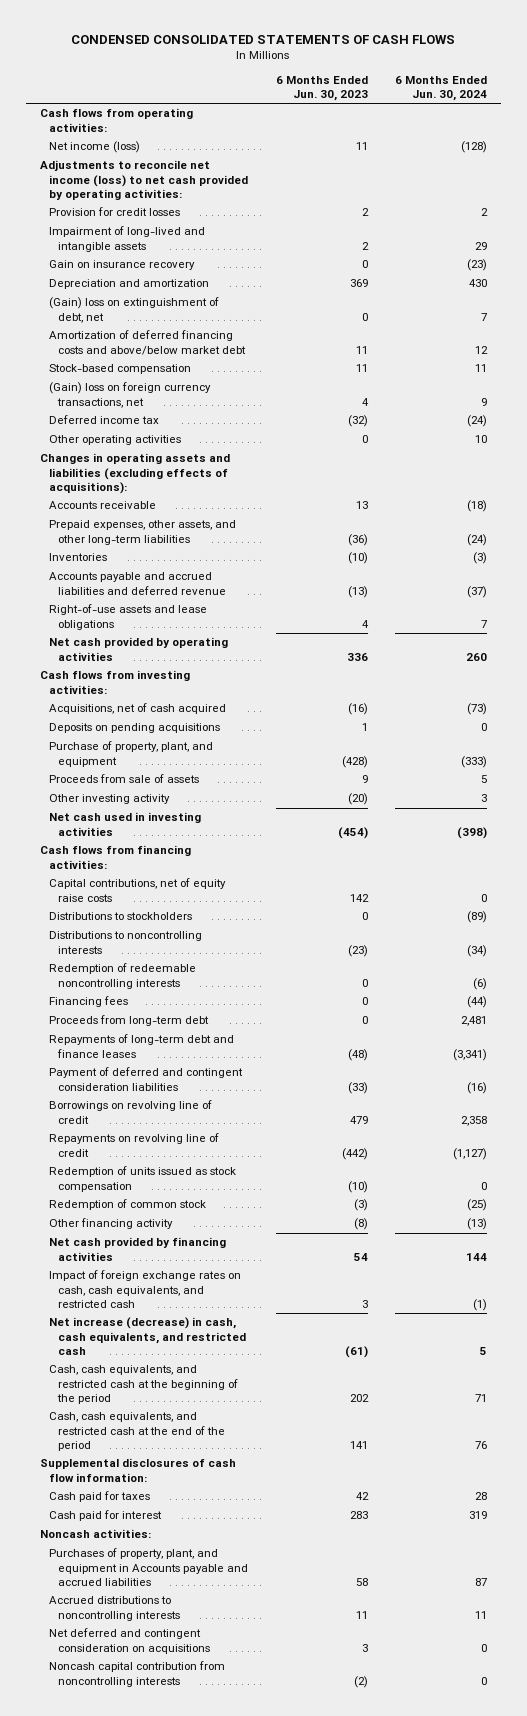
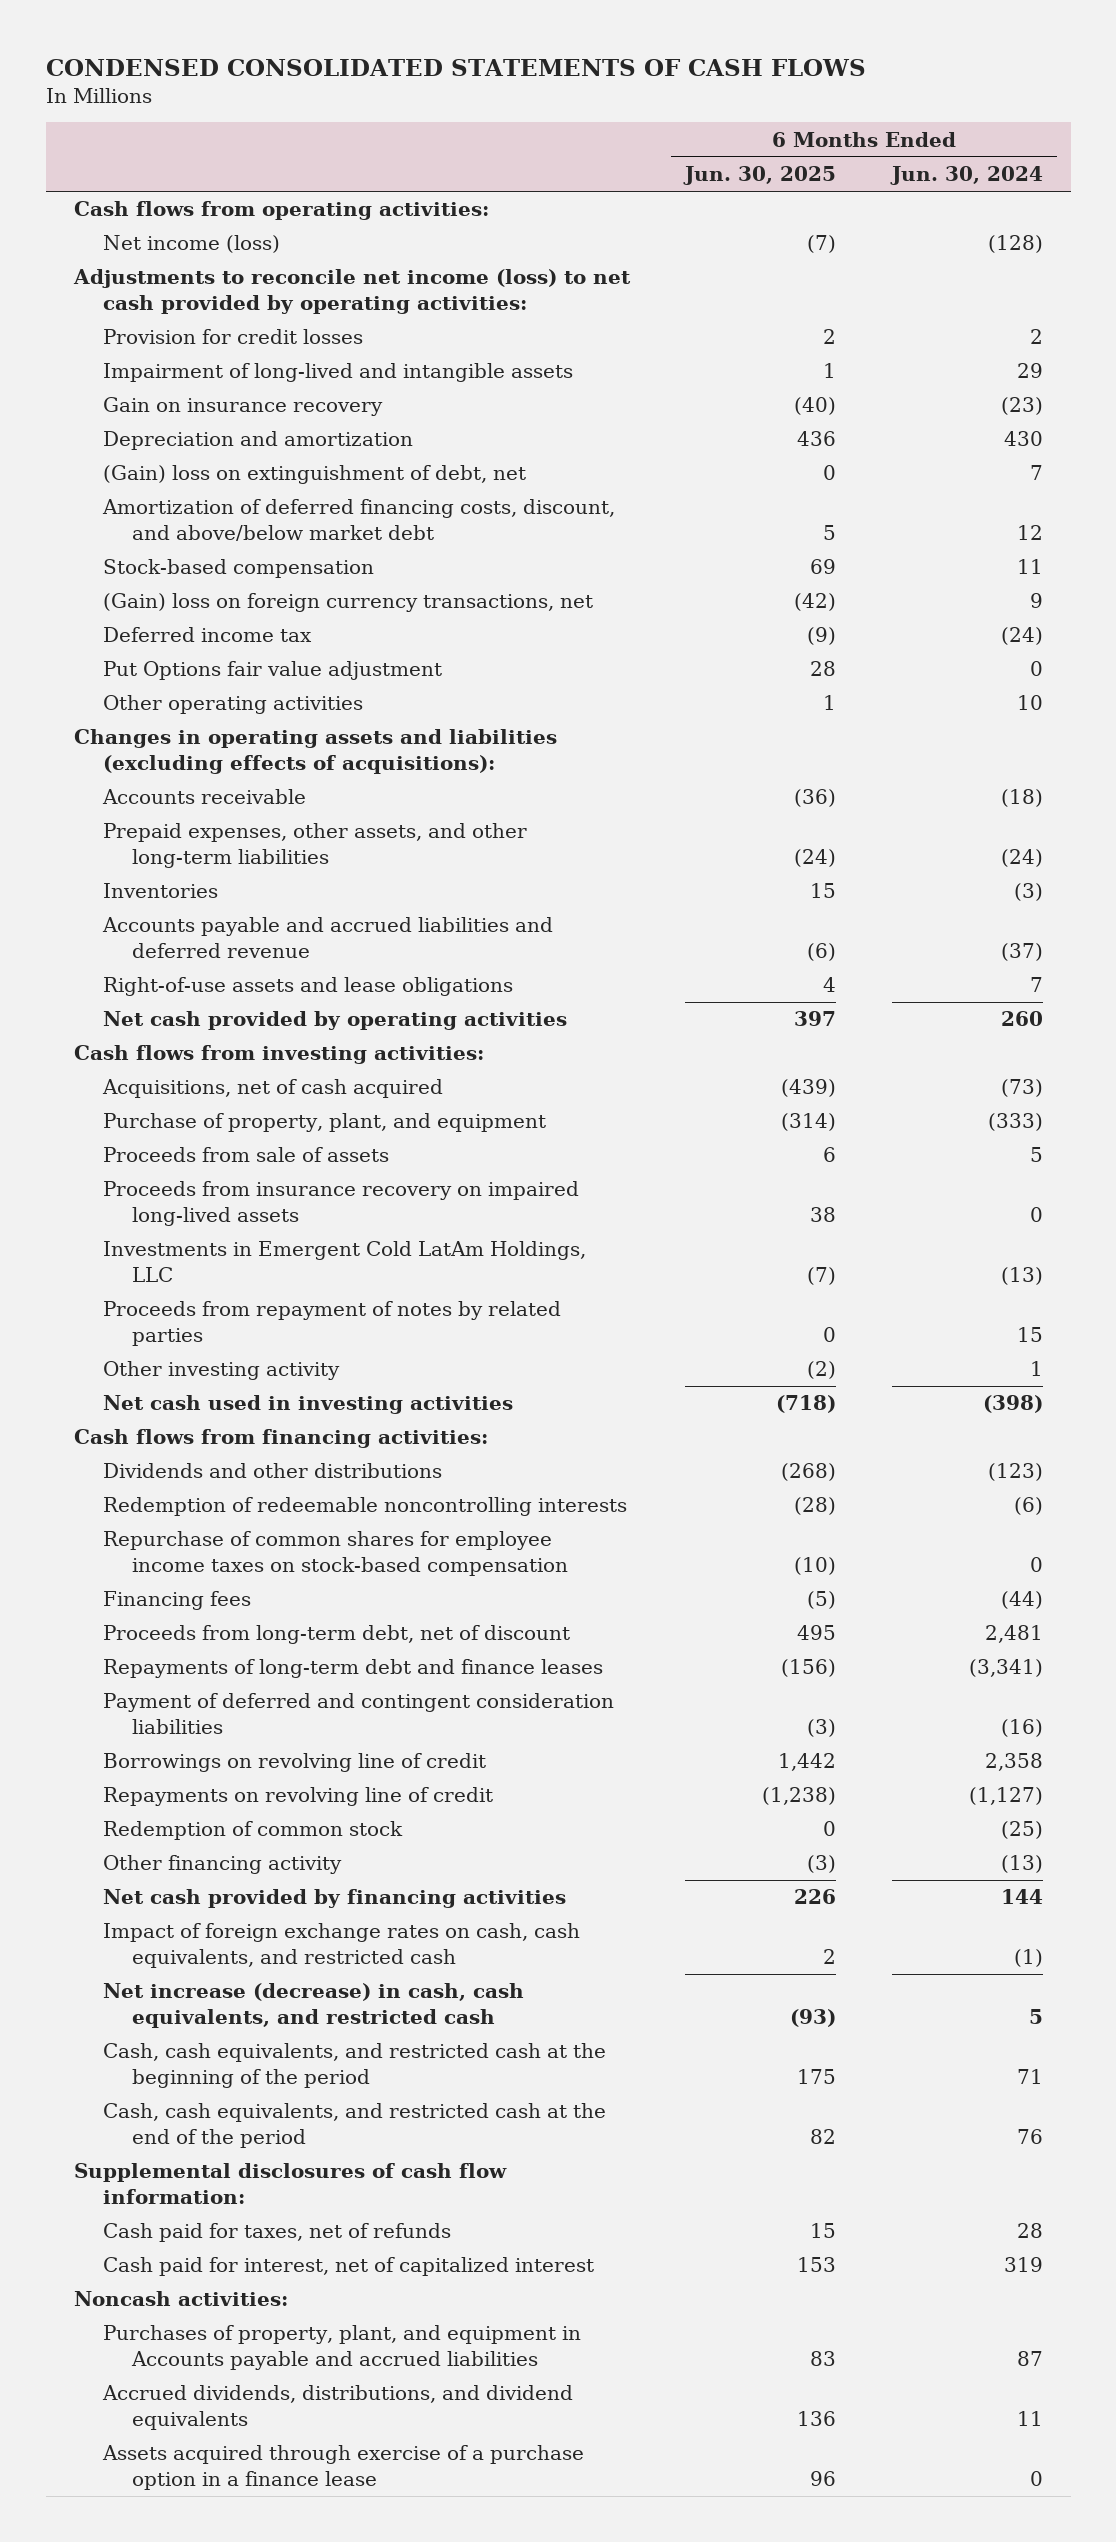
- | 6 Months Ended Jun. 30, 2023 | 6 Months Ended Jun. 30, 2024
+ | 6 Months Ended Jun. 30, 2025 | 6 Months Ended Jun. 30, 2024
- Amortization of deferred financing costs and above/below market debt | 11 | 12
+ Amortization of deferred financing costs, discount, and above/below market debt | 5 | 12
+ Put Options fair value adjustment | 28 | 0
- Deposits on pending acquisitions | 1 | 0
- Other investing activity | (20) | 3
+ Proceeds from insurance recovery on impaired long-lived assets | 38 | 0
+ Investments in Emergent Cold LatAm Holdings, LLC | (7) | (13)
+ Proceeds from repayment of notes by related parties | 0 | 15
+ Other investing activity | (2) | 1
- Capital contributions, net of equity raise costs | 142 | 0
- Distributions to stockholders | 0 | (89)
- Distributions to noncontrolling interests | (23) | (34)
+ Dividends and other distributions | (268) | (123)
+ Repurchase of common shares for employee income taxes on stock-based compensation | (10) | 0
- Proceeds from long-term debt | 0 | 2,481
+ Proceeds from long-term debt, net of discount | 495 | 2,481
- Redemption of units issued as stock compensation | (10) | 0
- Cash paid for taxes | 42 | 28
- Cash paid for interest | 283 | 319
+ Cash paid for taxes, net of refunds | 15 | 28
+ Cash paid for interest, net of capitalized interest | 153 | 319
- Accrued distributions to noncontrolling interests | 11 | 11
- Net deferred and contingent consideration on acquisitions | 3 | 0
- Noncash capital contribution from noncontrolling interests | (2) | 0
+ Accrued dividends, distributions, and dividend equivalents | 136 | 11
+ Assets acquired through exercise of a purchase option in a finance lease | 96 | 0

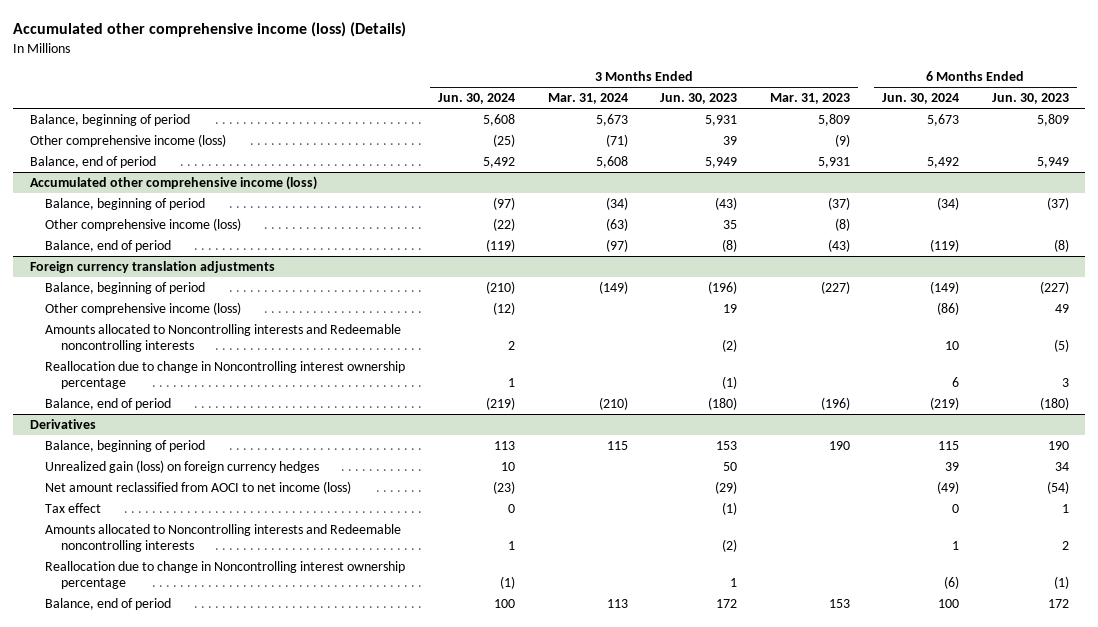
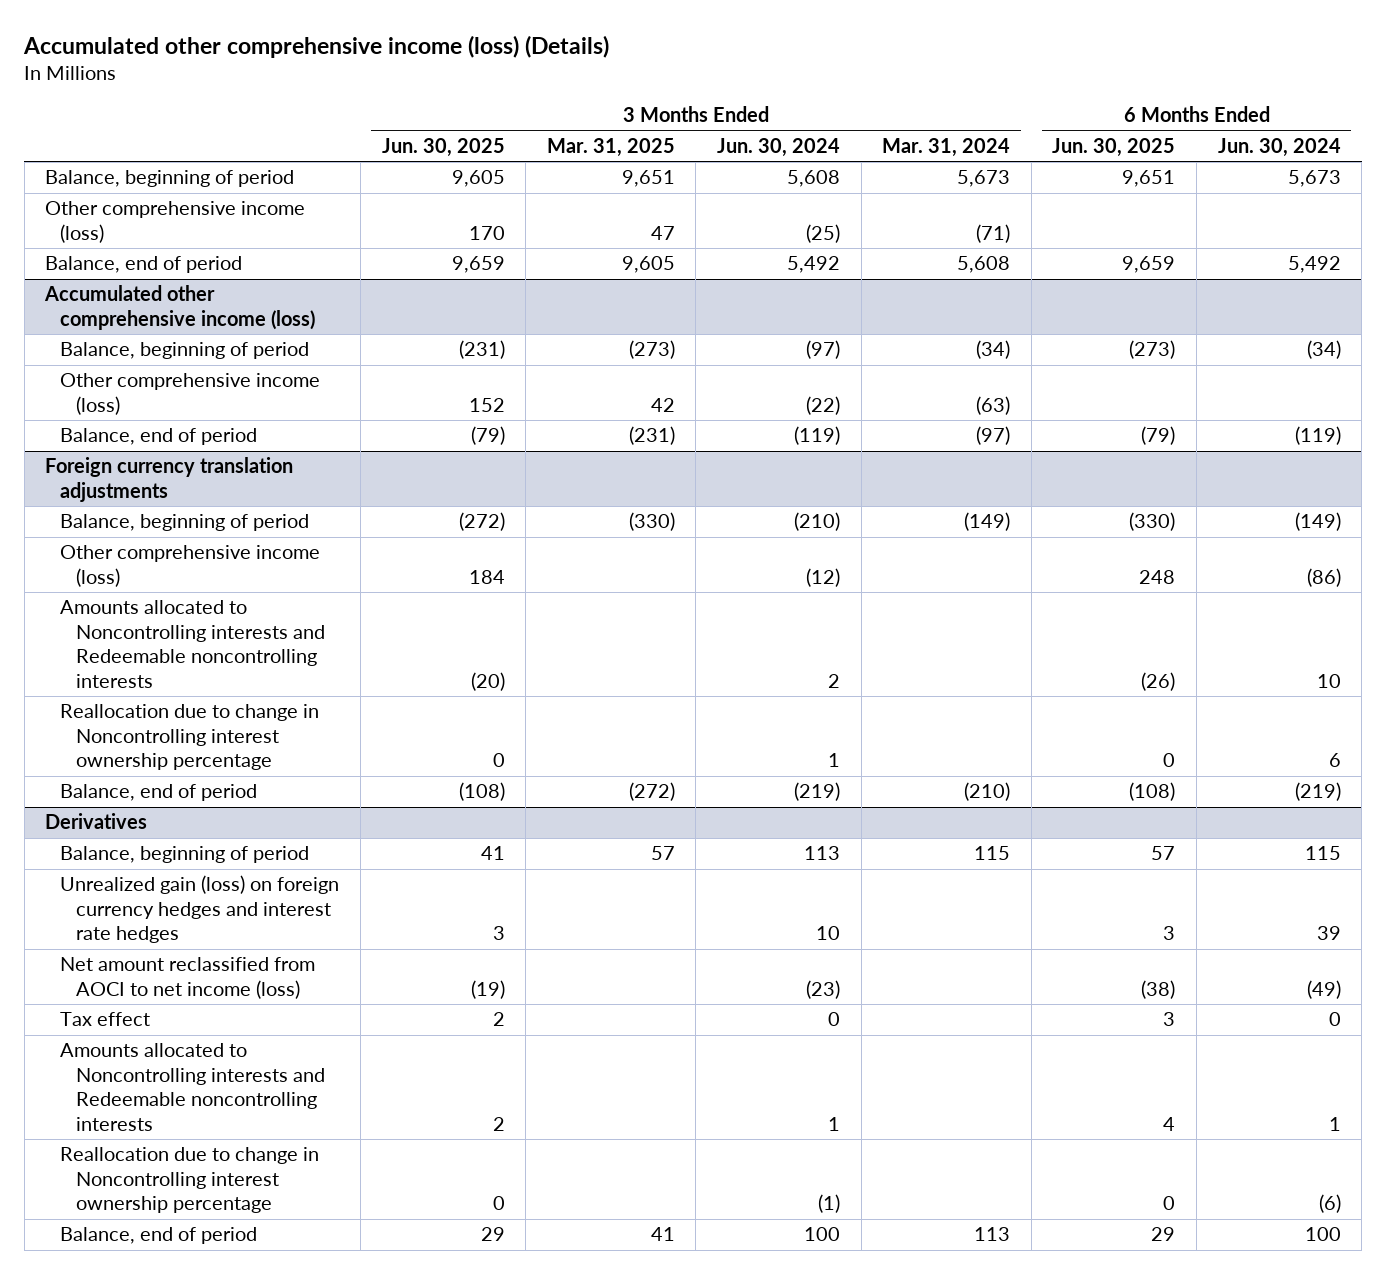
- | 3 Months Ended Jun. 30, 2024 | 3 Months Ended Mar. 31, 2024 | 3 Months Ended Jun. 30, 2023 | 3 Months Ended Mar. 31, 2023 | 6 Months Ended Jun. 30, 2024 | 6 Months Ended Jun. 30, 2023
+ | 3 Months Ended Jun. 30, 2025 | 3 Months Ended Mar. 31, 2025 | 3 Months Ended Jun. 30, 2024 | 3 Months Ended Mar. 31, 2024 | 6 Months Ended Jun. 30, 2025 | 6 Months Ended Jun. 30, 2024
@ Derivatives
- Unrealized gain (loss) on foreign currency hedges | 10 | | 50 | | 39 | 34
+ Unrealized gain (loss) on foreign currency hedges and interest rate hedges | 3 | | 10 | | 3 | 39

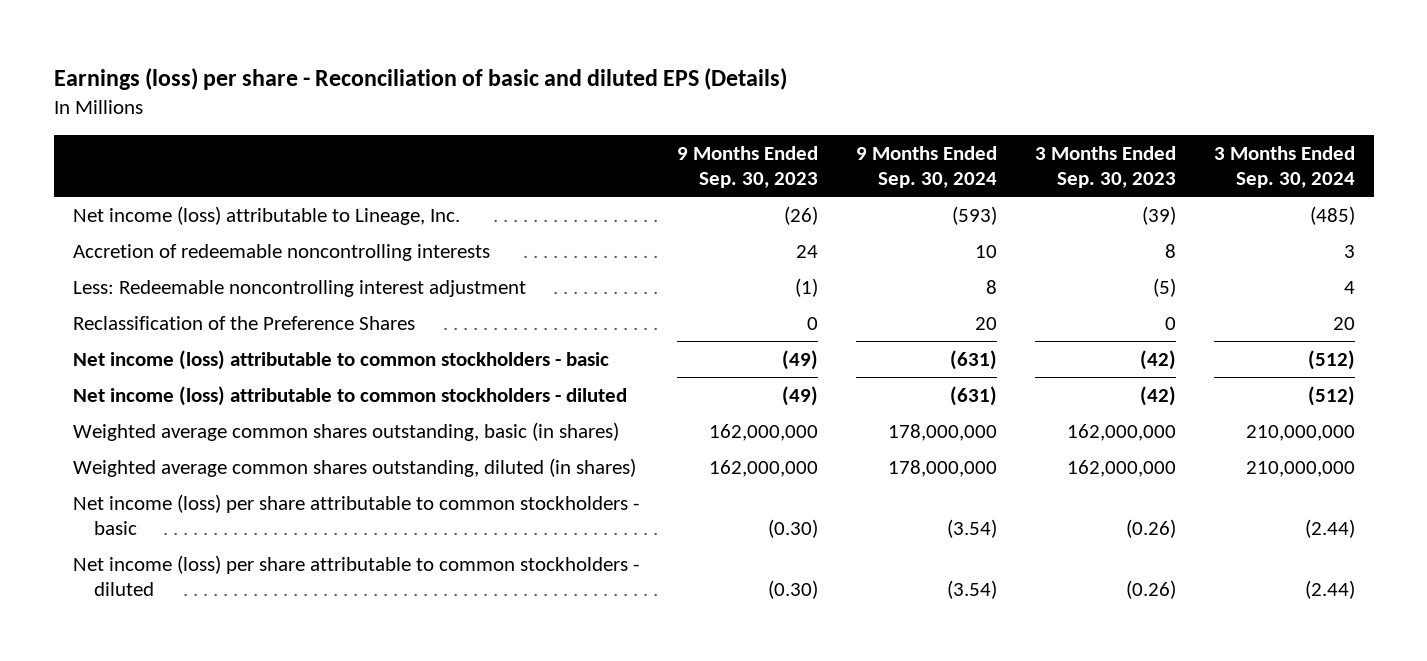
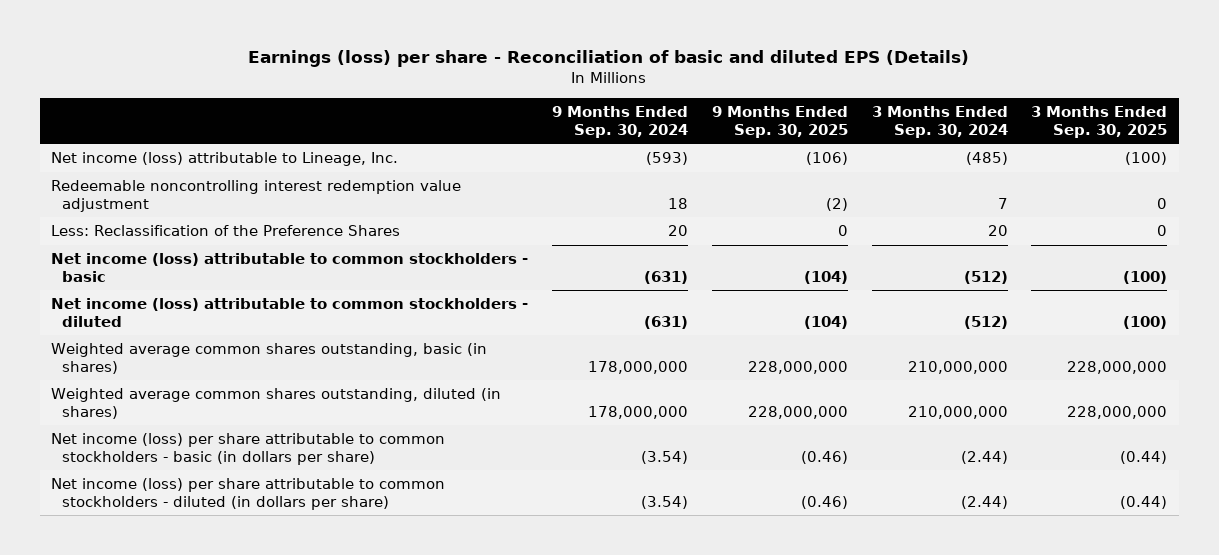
- | 9 Months Ended Sep. 30, 2023 | 9 Months Ended Sep. 30, 2024 | 3 Months Ended Sep. 30, 2023 | 3 Months Ended Sep. 30, 2024
+ | 9 Months Ended Sep. 30, 2024 | 9 Months Ended Sep. 30, 2025 | 3 Months Ended Sep. 30, 2024 | 3 Months Ended Sep. 30, 2025
- Accretion of redeemable noncontrolling interests | 24 | 10 | 8 | 3
- Less: Redeemable noncontrolling interest adjustment | (1) | 8 | (5) | 4
- Reclassification of the Preference Shares | 0 | 20 | 0 | 20
+ Redeemable noncontrolling interest redemption value adjustment | 18 | (2) | 7 | 0
+ Less: Reclassification of the Preference Shares | 20 | 0 | 20 | 0
- Net income (loss) per share attributable to common stockholders - basic | (0.30) | (3.54) | (0.26) | (2.44)
- Net income (loss) per share attributable to common stockholders - diluted | (0.30) | (3.54) | (0.26) | (2.44)
+ Net income (loss) per share attributable to common stockholders - basic (in dollars per share) | (3.54) | (0.46) | (2.44) | (0.44)
+ Net income (loss) per share attributable to common stockholders - diluted (in dollars per share) | (3.54) | (0.46) | (2.44) | (0.44)

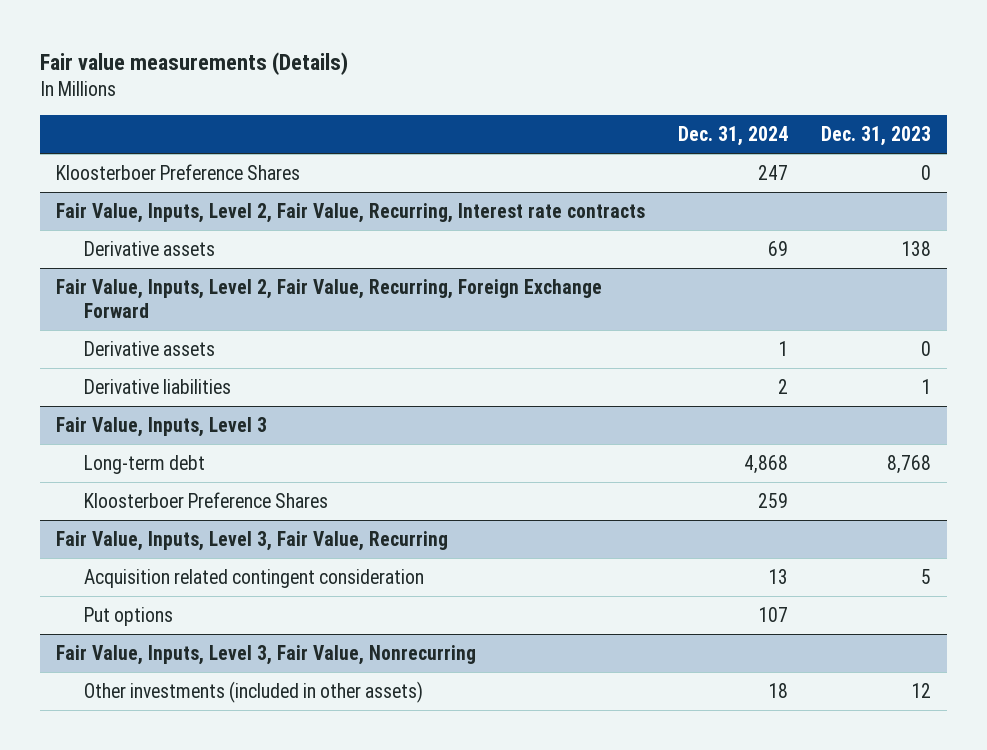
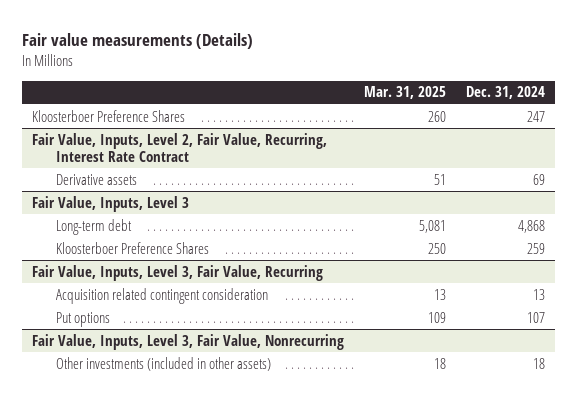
- | Dec. 31, 2024 | Dec. 31, 2023
+ | Mar. 31, 2025 | Dec. 31, 2024
- Fair Value, Inputs, Level 2, Fair Value, Recurring, Interest rate contracts
+ Fair Value, Inputs, Level 2, Fair Value, Recurring, Interest Rate Contract
- Fair Value, Inputs, Level 2, Fair Value, Recurring, Foreign Exchange Forward
- Derivative assets | 1 | 0
- Derivative liabilities | 2 | 1

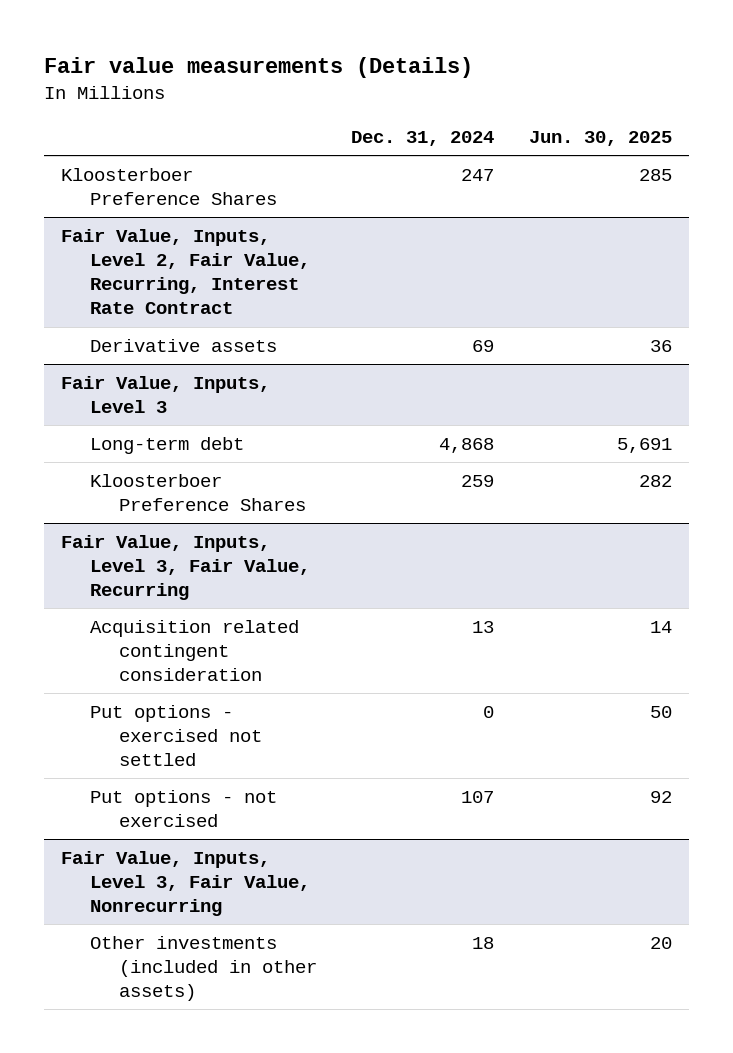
- | Mar. 31, 2025 | Dec. 31, 2024
+ | Dec. 31, 2024 | Jun. 30, 2025
@ Fair Value, Inputs, Level 3, Fair Value, Recurring
- Put options | 109 | 107
+ Put options - exercised not settled | 0 | 50
+ Put options - not exercised | 107 | 92

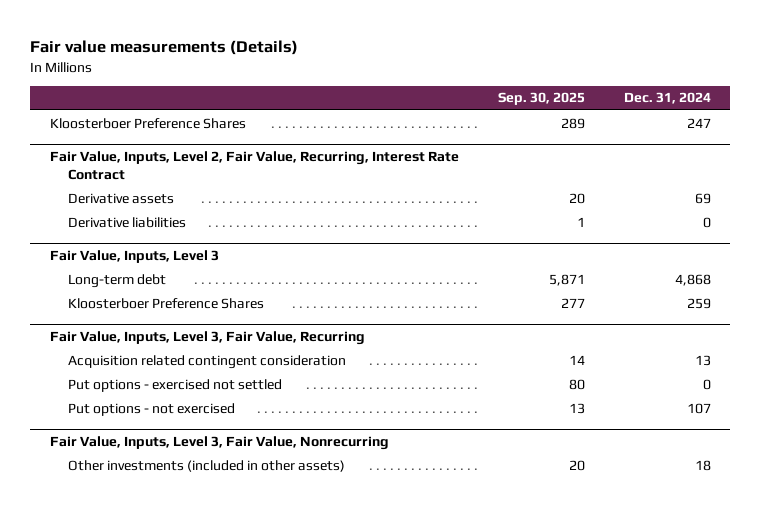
- | Dec. 31, 2024 | Jun. 30, 2025
+ | Sep. 30, 2025 | Dec. 31, 2024
@ Fair Value, Inputs, Level 2, Fair Value, Recurring, Interest Rate Contract
+ Derivative liabilities | 1 | 0

